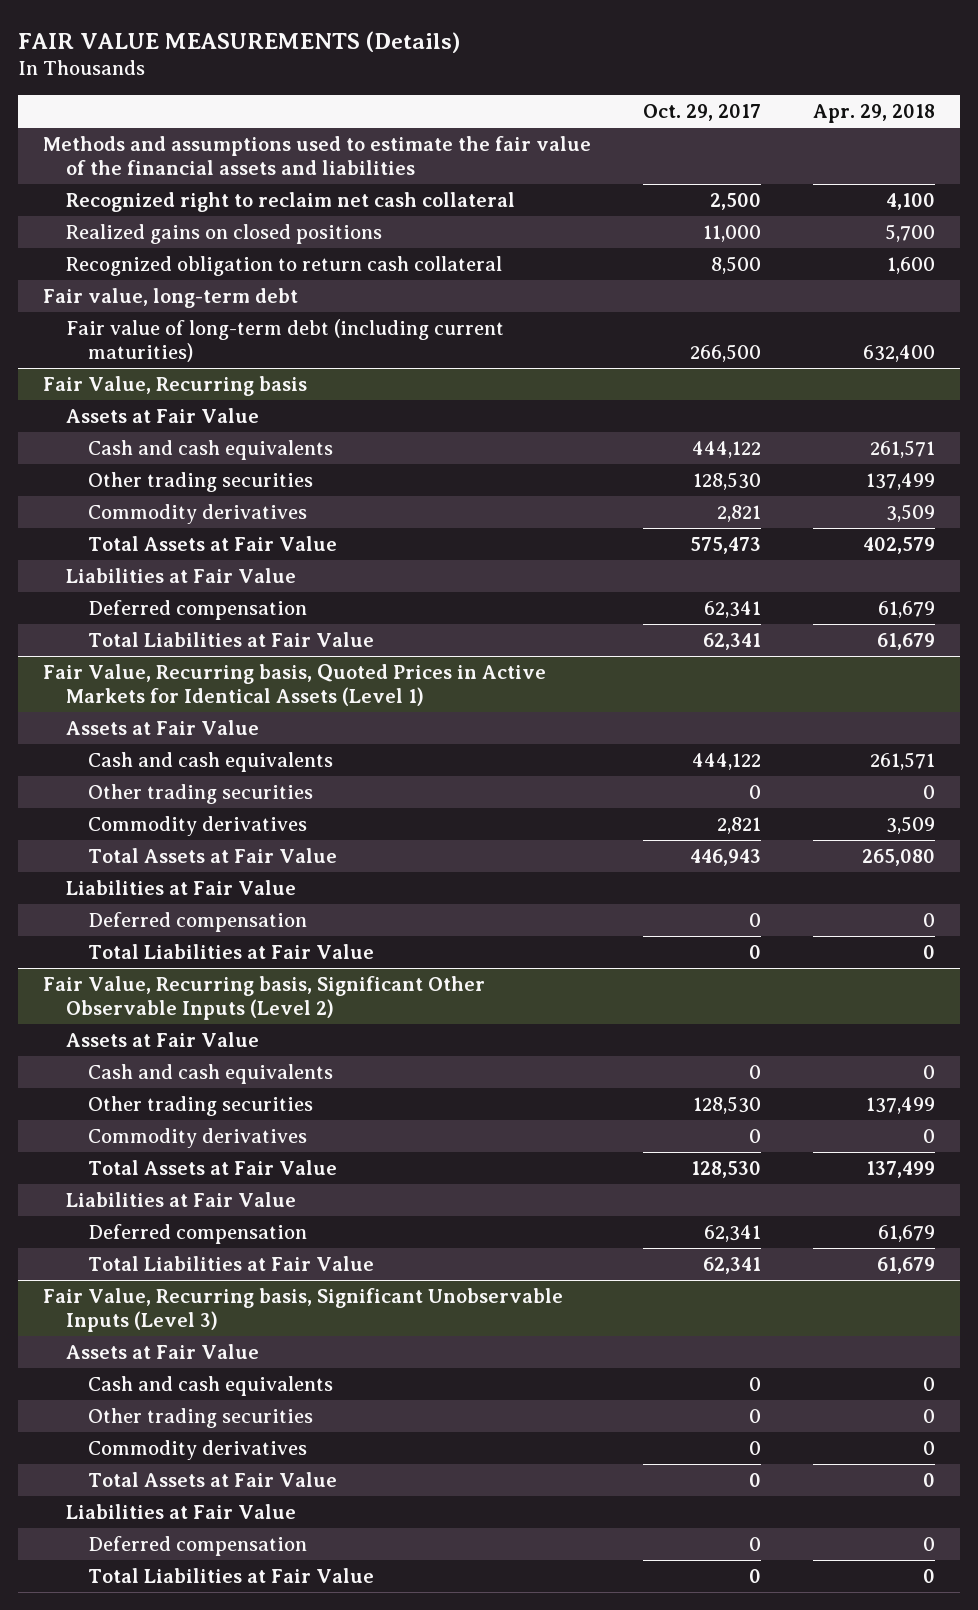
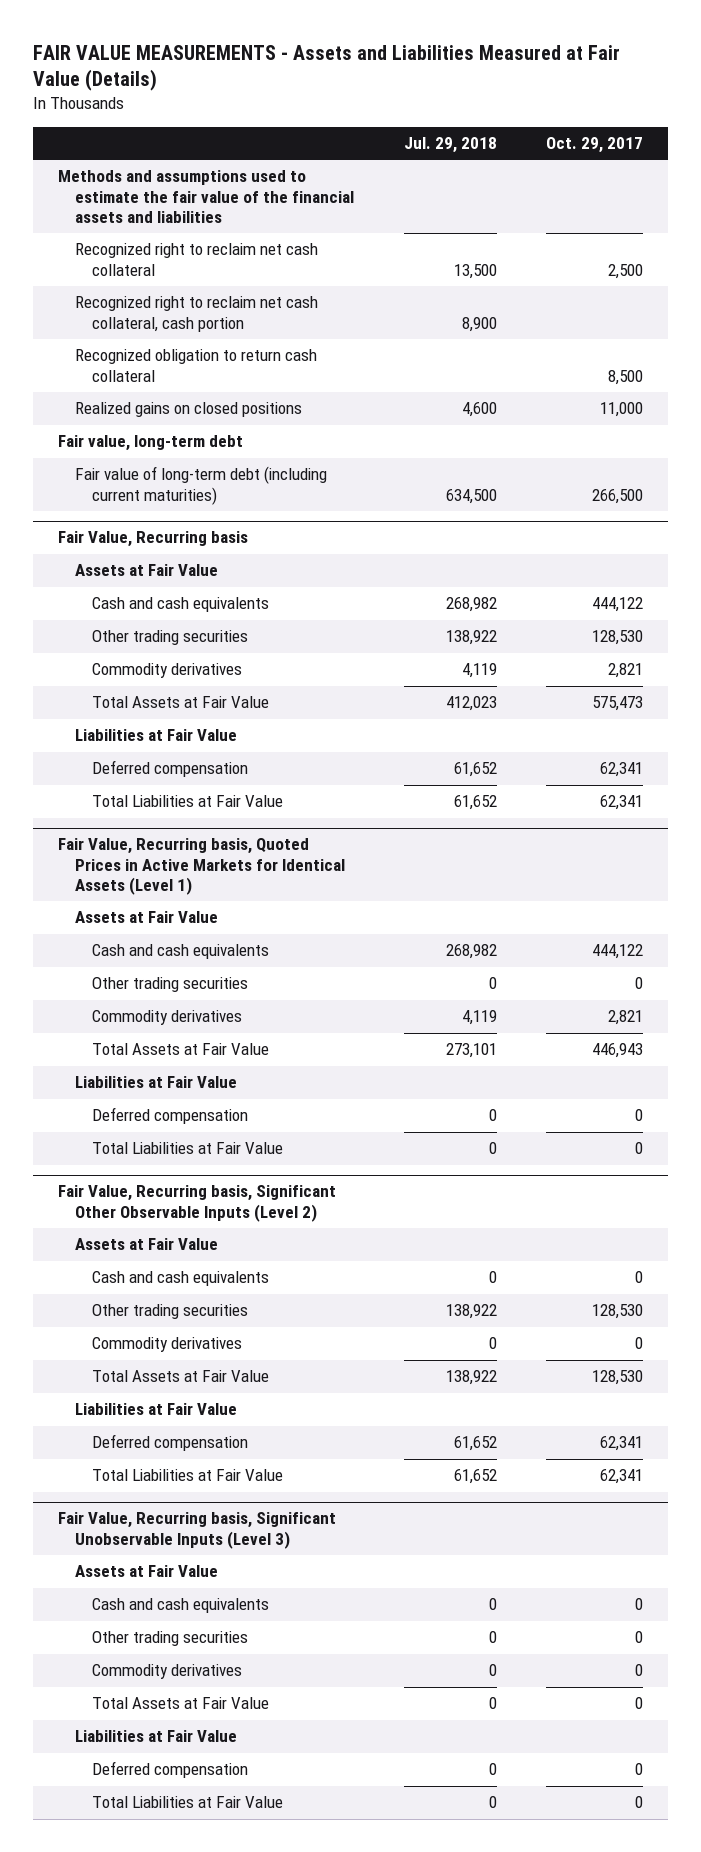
- FAIR VALUE MEASUREMENTS (Details)
+ FAIR VALUE MEASUREMENTS - Assets and Liabilities Measured at Fair Value (Details)
- | Oct. 29, 2017 | Apr. 29, 2018
+ | Jul. 29, 2018 | Oct. 29, 2017
+ Recognized right to reclaim net cash collateral, cash portion | 8,900 |
moved down: Realized gains on closed positions | 4,600 | 11,000

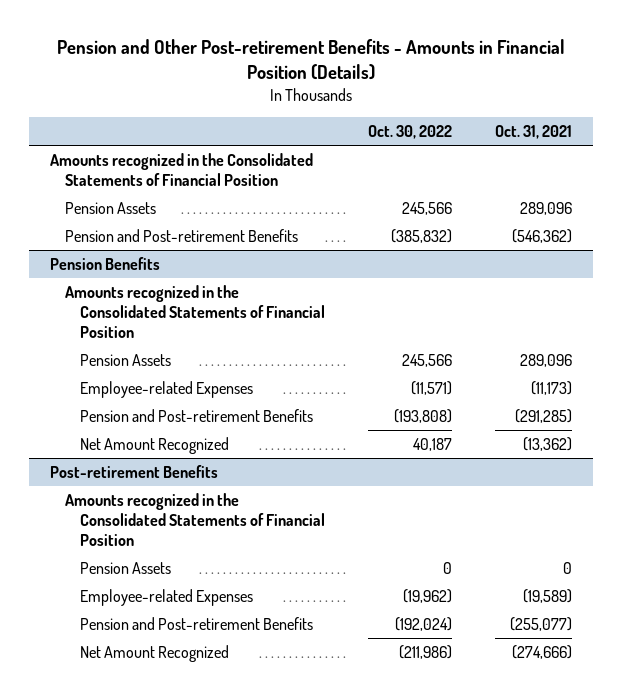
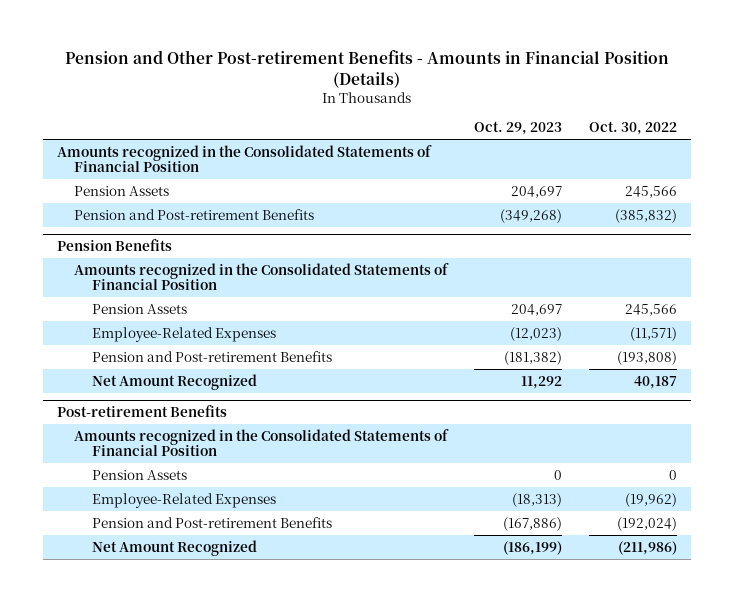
- | Oct. 30, 2022 | Oct. 31, 2021
+ | Oct. 29, 2023 | Oct. 30, 2022
@ Pension Benefits
- Employee-related Expenses | (11,571) | (11,173)
+ Employee-Related Expenses | (12,023) | (11,571)
@ Post-retirement Benefits
- Employee-related Expenses | (19,962) | (19,589)
+ Employee-Related Expenses | (18,313) | (19,962)

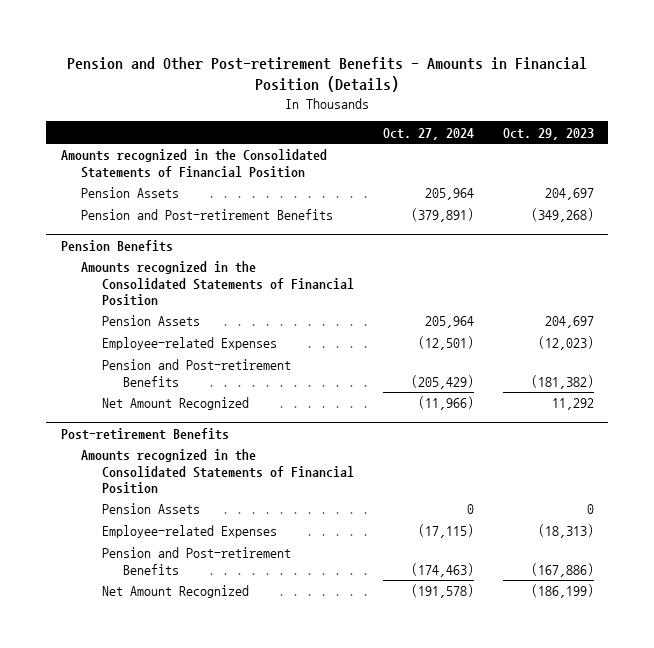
- | Oct. 29, 2023 | Oct. 30, 2022
+ | Oct. 27, 2024 | Oct. 29, 2023
@ Pension Benefits
- Employee-Related Expenses | (12,023) | (11,571)
+ Employee-related Expenses | (12,501) | (12,023)
@ Post-retirement Benefits
- Employee-Related Expenses | (18,313) | (19,962)
+ Employee-related Expenses | (17,115) | (18,313)

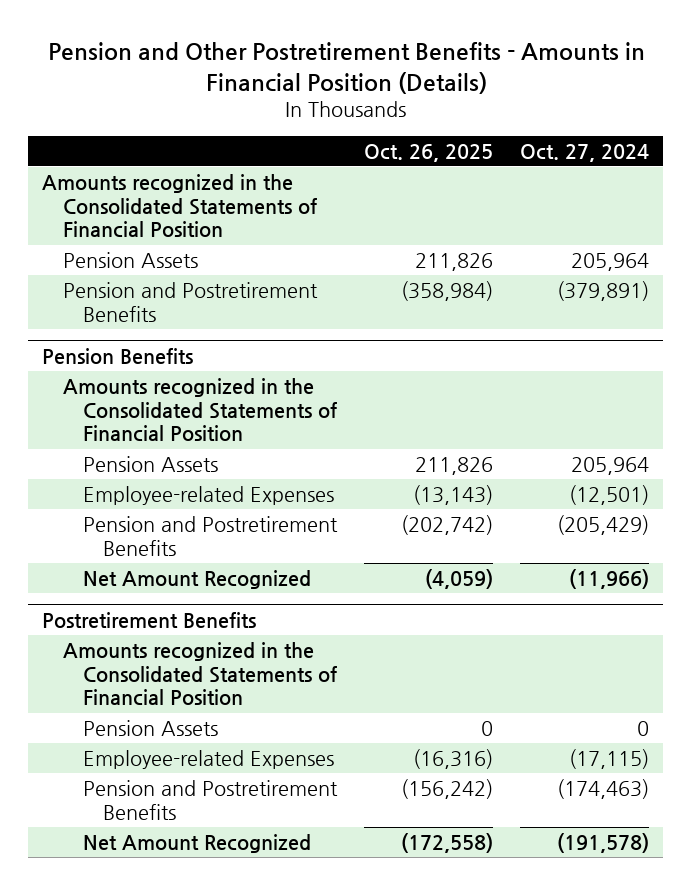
- Pension and Other Post-retirement Benefits - Amounts in Financial Position (Details)
+ Pension and Other Postretirement Benefits - Amounts in Financial Position (Details)
- | Oct. 27, 2024 | Oct. 29, 2023
+ | Oct. 26, 2025 | Oct. 27, 2024
- Pension and Post-retirement Benefits | (379,891) | (349,268)
+ Pension and Postretirement Benefits | (358,984) | (379,891)
@ Pension Benefits
- Pension and Post-retirement Benefits | (205,429) | (181,382)
+ Pension and Postretirement Benefits | (202,742) | (205,429)
- Post-retirement Benefits
+ Postretirement Benefits
- Pension and Post-retirement Benefits | (174,463) | (167,886)
+ Pension and Postretirement Benefits | (156,242) | (174,463)

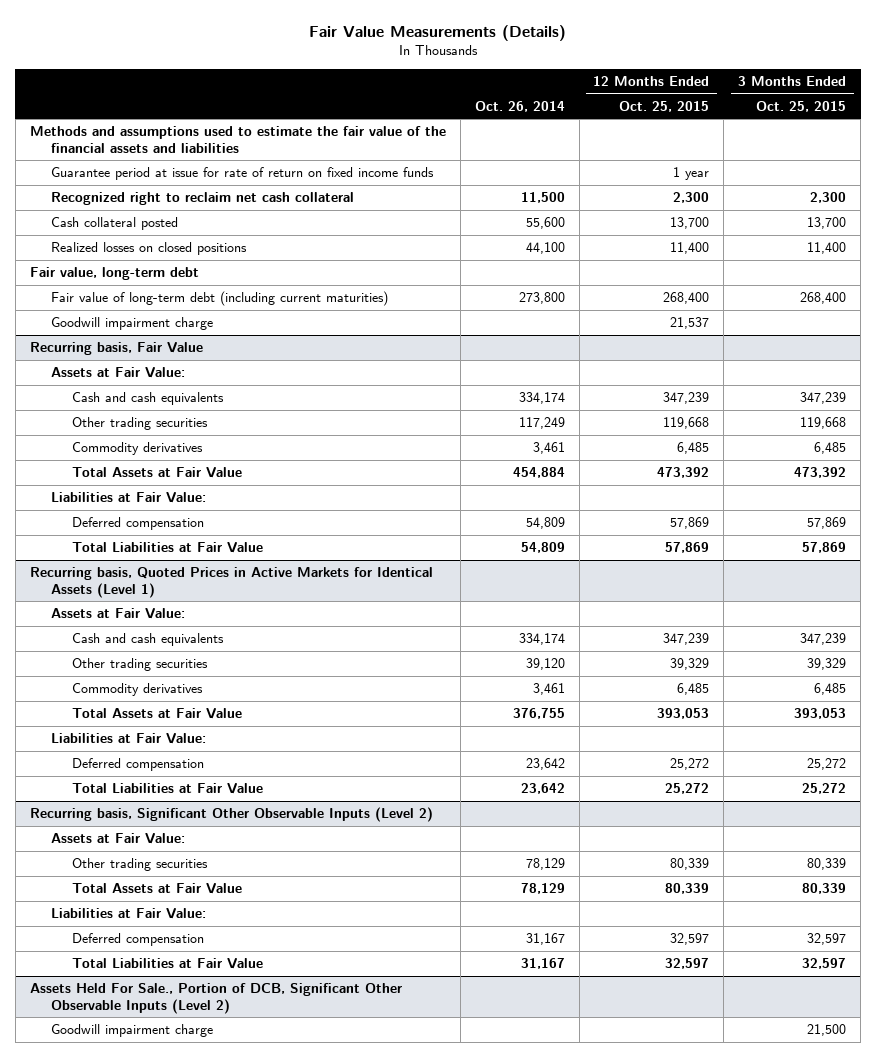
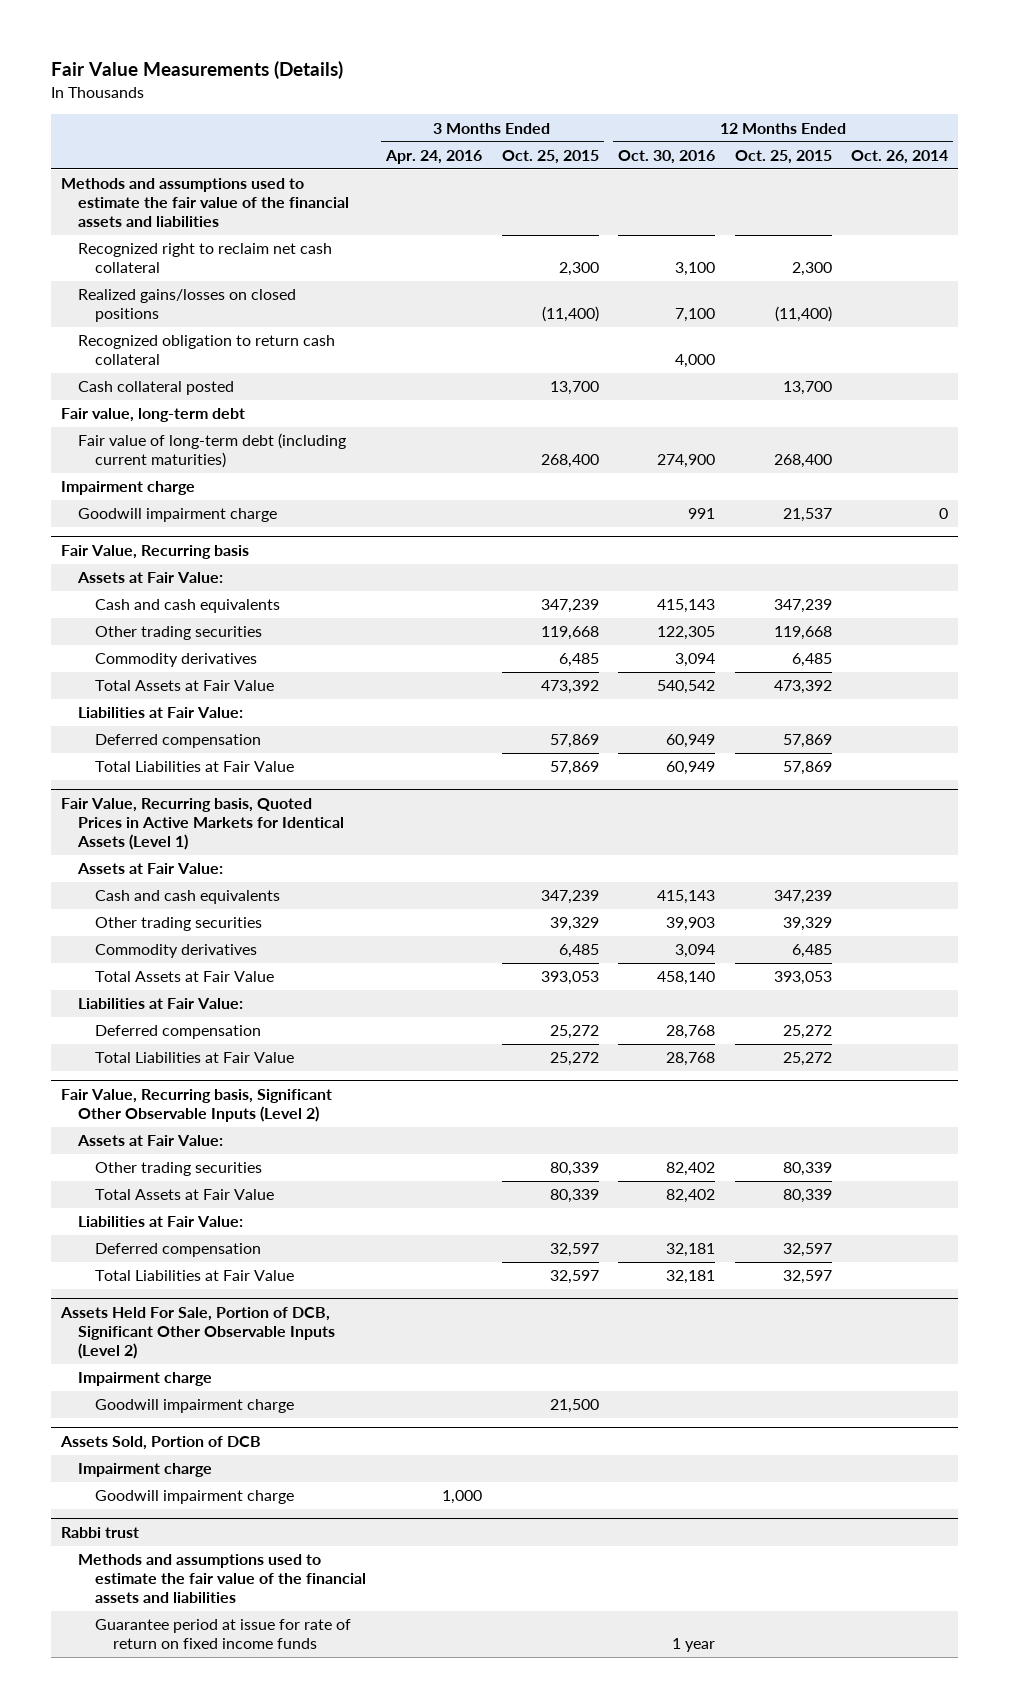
- | Oct. 26, 2014 | 12 Months Ended Oct. 25, 2015 | 3 Months Ended Oct. 25, 2015
+ | 3 Months Ended Apr. 24, 2016 | 3 Months Ended Oct. 25, 2015 | 12 Months Ended Oct. 30, 2016 | 12 Months Ended Oct. 25, 2015 | 12 Months Ended Oct. 26, 2014
- Guarantee period at issue for rate of return on fixed income funds | | 1 year |
+ Realized gains/losses on closed positions | | (11,400) | 7,100 | (11,400) |
+ Recognized obligation to return cash collateral | | | 4,000 | |
- Realized losses on closed positions | 44,100 | 11,400 | 11,400
+ Impairment charge
- Recurring basis, Fair Value
+ Fair Value, Recurring basis
- Recurring basis, Quoted Prices in Active Markets for Identical Assets (Level 1)
+ Fair Value, Recurring basis, Quoted Prices in Active Markets for Identical Assets (Level 1)
- Recurring basis, Significant Other Observable Inputs (Level 2)
+ Fair Value, Recurring basis, Significant Other Observable Inputs (Level 2)
- Assets Held For Sale., Portion of DCB, Significant Other Observable Inputs (Level 2)
+ Assets Held For Sale, Portion of DCB, Significant Other Observable Inputs (Level 2)
+ Impairment charge
+ Assets Sold, Portion of DCB
+ Impairment charge
+ Goodwill impairment charge | 1,000 | | | |
+ Rabbi trust
+ Methods and assumptions used to estimate the fair value of the financial assets and liabilities
+ Guarantee period at issue for rate of return on fixed income funds | | | 1 year | |

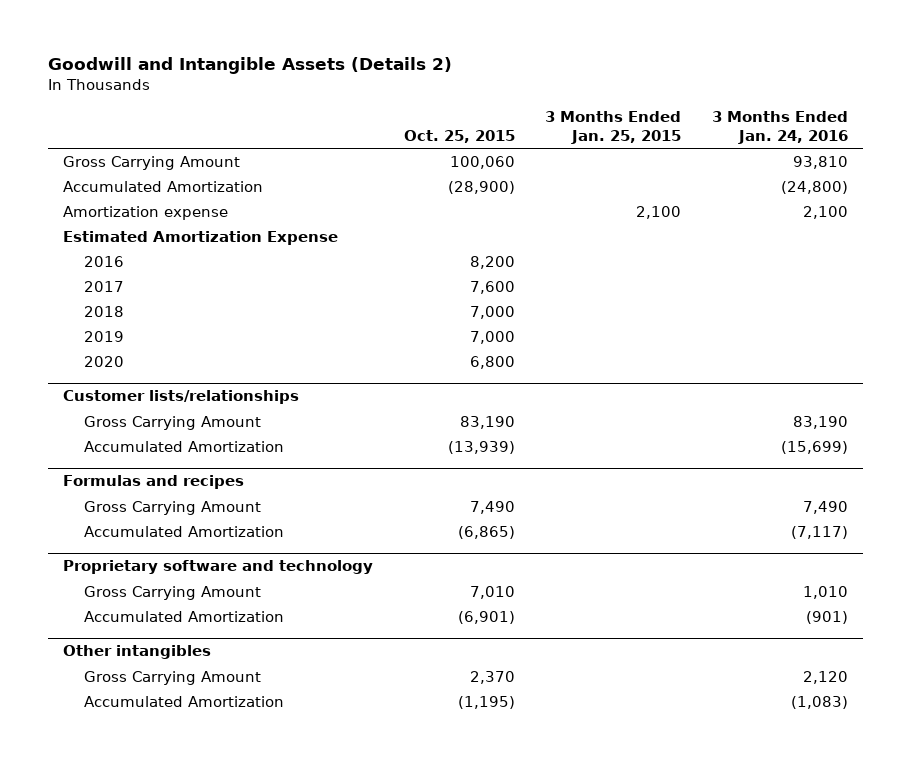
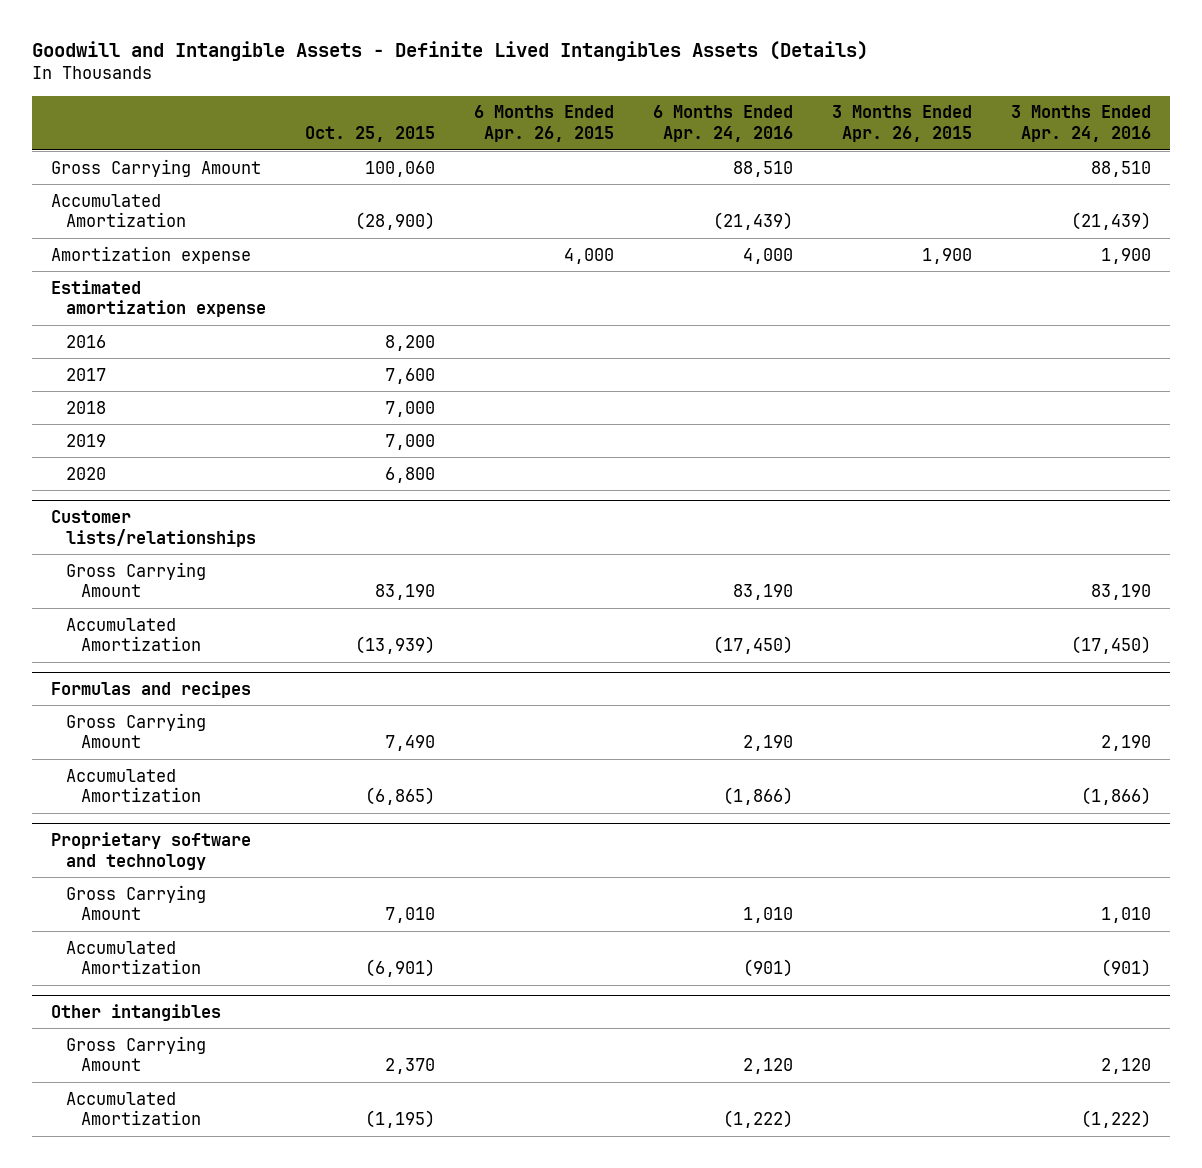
- Goodwill and Intangible Assets (Details 2)
+ Goodwill and Intangible Assets - Definite Lived Intangibles Assets (Details)
- | Oct. 25, 2015 | 3 Months Ended Jan. 25, 2015 | 3 Months Ended Jan. 24, 2016
+ | Oct. 25, 2015 | 6 Months Ended Apr. 26, 2015 | 6 Months Ended Apr. 24, 2016 | 3 Months Ended Apr. 26, 2015 | 3 Months Ended Apr. 24, 2016
- Estimated Amortization Expense
+ Estimated amortization expense

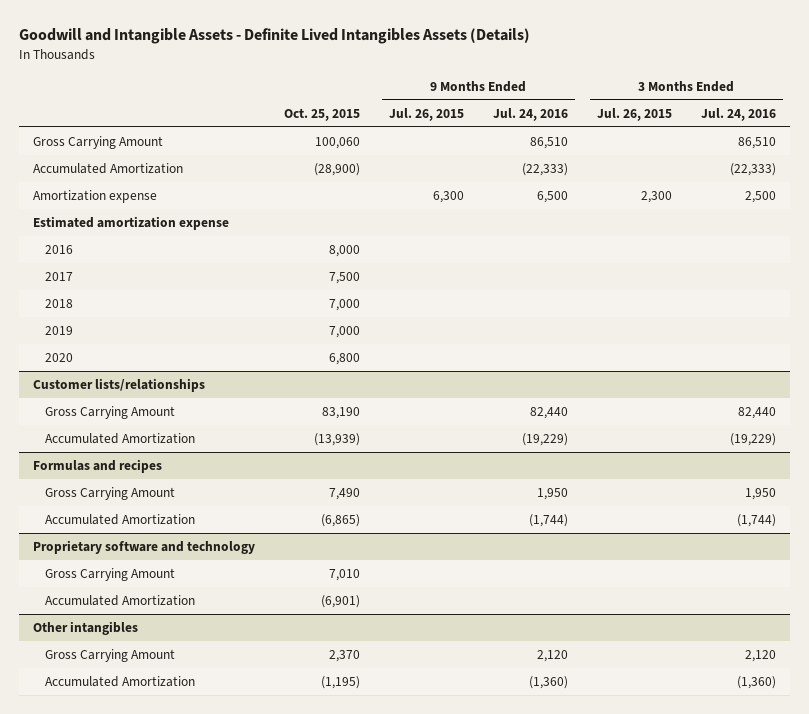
- | Oct. 25, 2015 | 6 Months Ended Apr. 26, 2015 | 6 Months Ended Apr. 24, 2016 | 3 Months Ended Apr. 26, 2015 | 3 Months Ended Apr. 24, 2016
+ | Oct. 25, 2015 | 9 Months Ended Jul. 26, 2015 | 9 Months Ended Jul. 24, 2016 | 3 Months Ended Jul. 26, 2015 | 3 Months Ended Jul. 24, 2016
- 2016 | 8,200 | | | |
- 2017 | 7,600 | | | |
+ 2016 | 8,000 | | | |
+ 2017 | 7,500 | | | |

